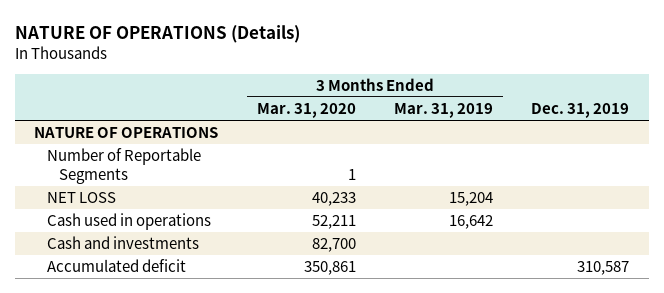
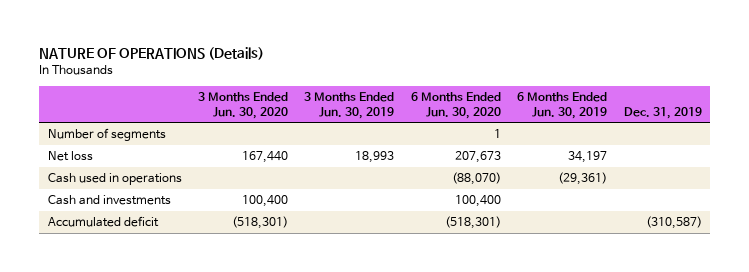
- | 3 Months Ended Mar. 31, 2020 | 3 Months Ended Mar. 31, 2019 | Dec. 31, 2019
+ | 3 Months Ended Jun. 30, 2020 | 3 Months Ended Jun. 30, 2019 | 6 Months Ended Jun. 30, 2020 | 6 Months Ended Jun. 30, 2019 | Dec. 31, 2019
- NATURE OF OPERATIONS
- Number of Reportable Segments | 1 | |
- NET LOSS | 40,233 | 15,204 |
+ Number of segments | | | 1 | |
+ Net loss | 167,440 | 18,993 | 207,673 | 34,197 |
- Accumulated deficit | 350,861 | | 310,587
+ Accumulated deficit | (518,301) | | (518,301) | | (310,587)

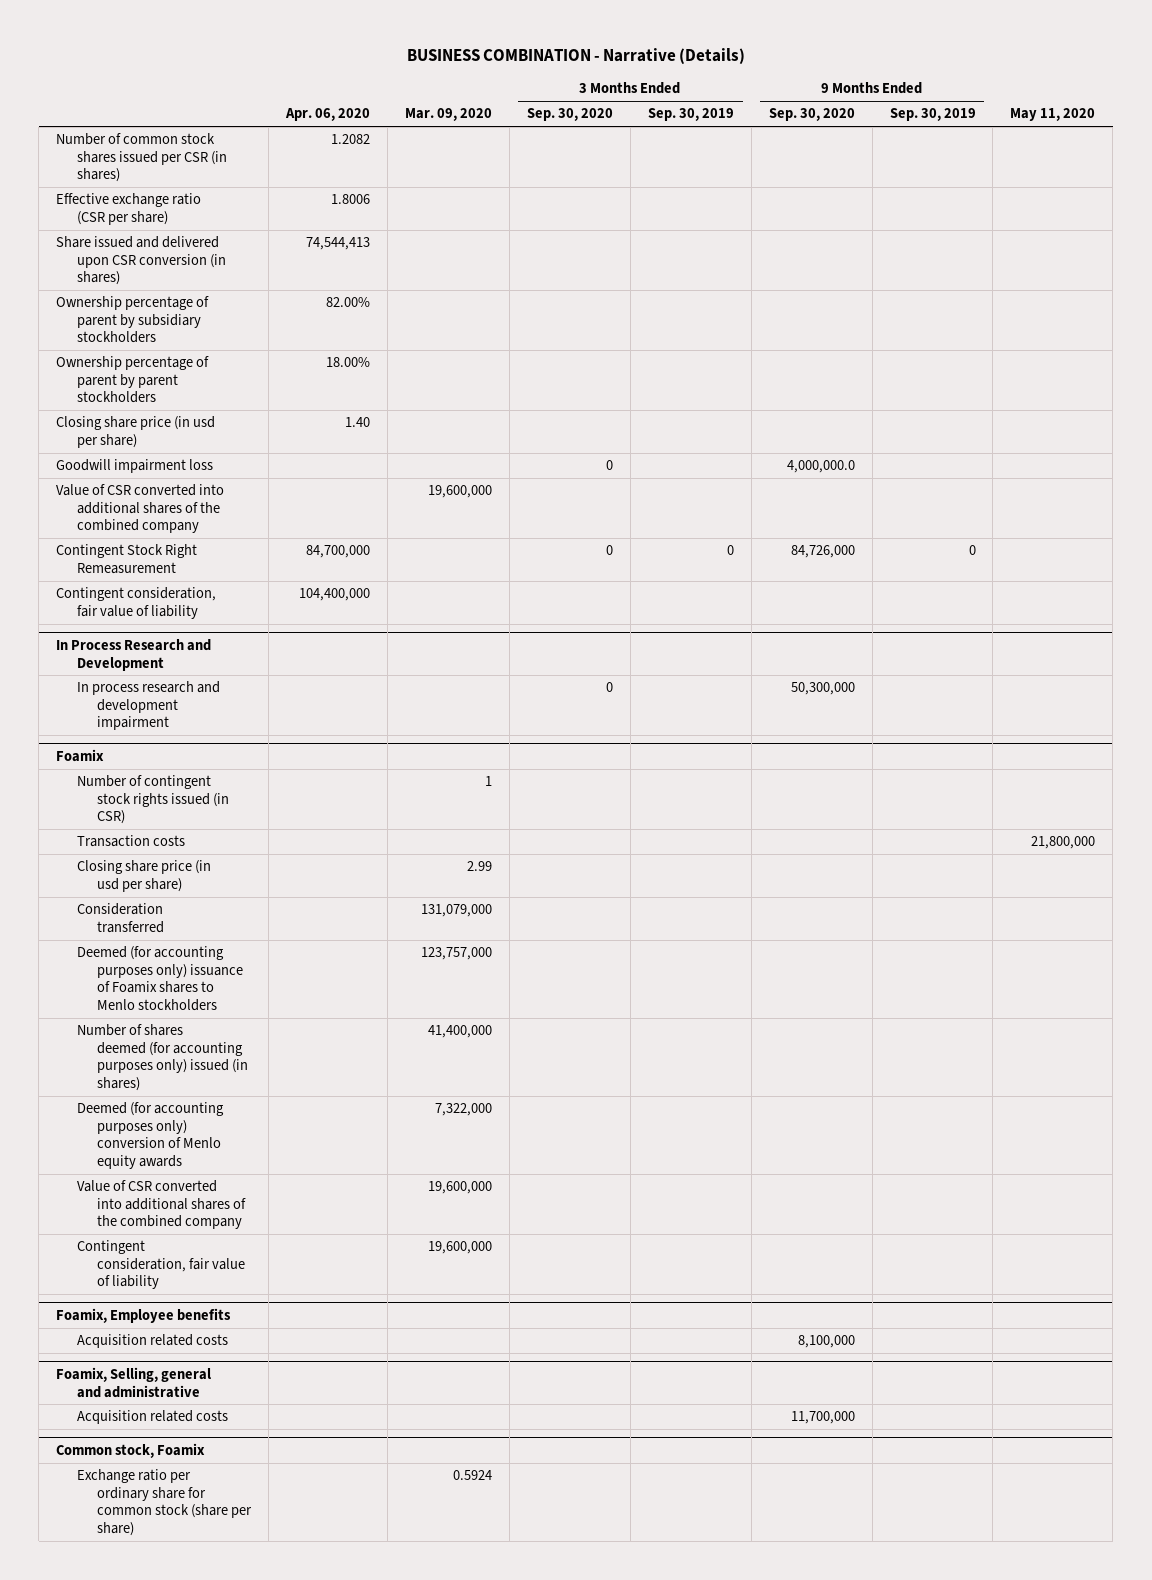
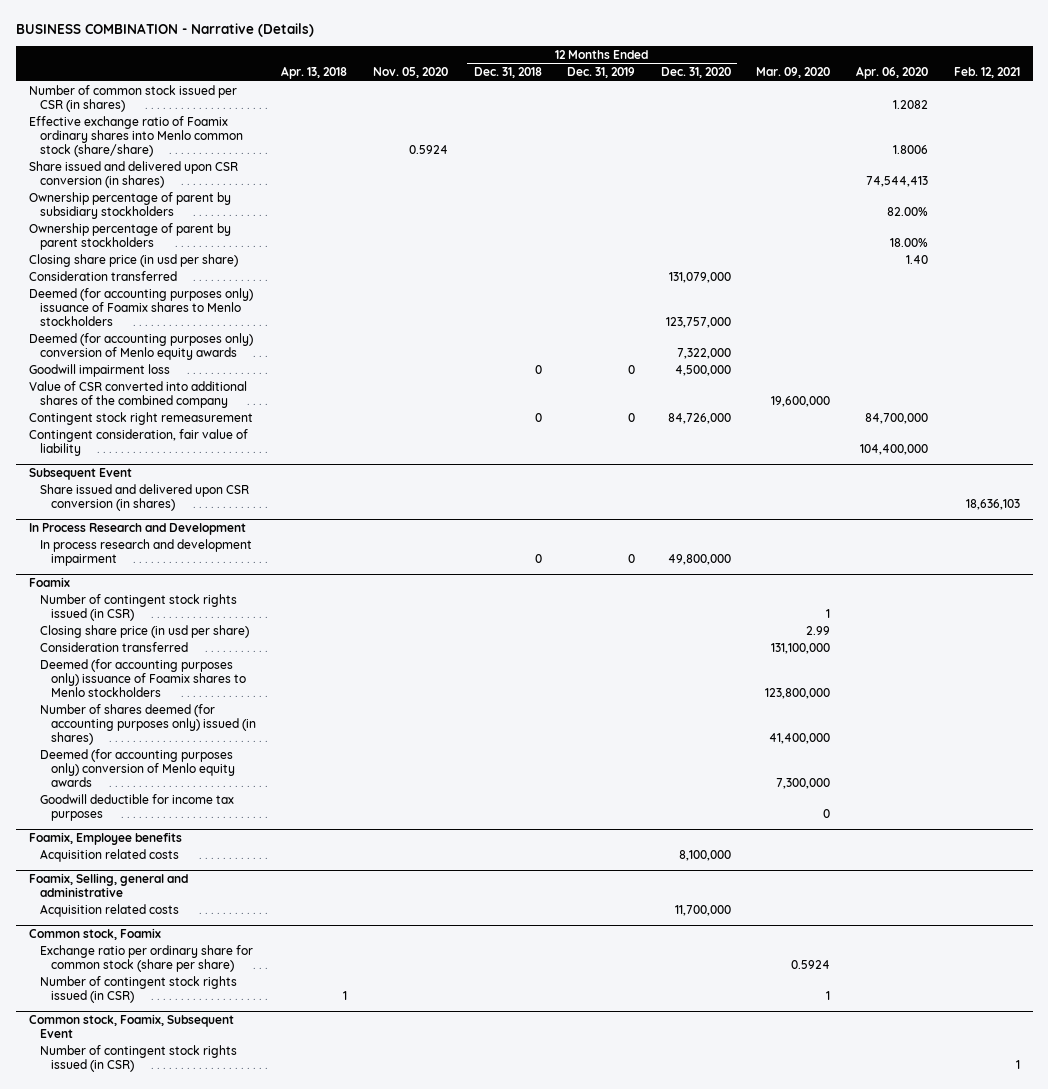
- | Apr. 06, 2020 | Mar. 09, 2020 | 3 Months Ended Sep. 30, 2020 | 3 Months Ended Sep. 30, 2019 | 9 Months Ended Sep. 30, 2020 | 9 Months Ended Sep. 30, 2019 | May 11, 2020
+ | Apr. 13, 2018 | Nov. 05, 2020 | 12 Months Ended Dec. 31, 2018 | 12 Months Ended Dec. 31, 2019 | 12 Months Ended Dec. 31, 2020 | Mar. 09, 2020 | Apr. 06, 2020 | Feb. 12, 2021
- Number of common stock shares issued per CSR (in shares) | 1.2082 | | | | | |
- Effective exchange ratio (CSR per share) | 1.8006 | | | | | |
+ Number of common stock issued per CSR (in shares) | | | | | | | 1.2082 |
+ Effective exchange ratio of Foamix ordinary shares into Menlo common stock (share/share) | | 0.5924 | | | | | 1.8006 |
+ Consideration transferred | | | | | 131,079,000 | | |
+ Deemed (for accounting purposes only) issuance of Foamix shares to Menlo stockholders | | | | | 123,757,000 | | |
+ Deemed (for accounting purposes only) conversion of Menlo equity awards | | | | | 7,322,000 | | |
- Contingent Stock Right Remeasurement | 84,700,000 | | 0 | 0 | 84,726,000 | 0 |
+ Contingent stock right remeasurement | | | 0 | 0 | 84,726,000 | | 84,700,000 |
+ Subsequent Event
+ Share issued and delivered upon CSR conversion (in shares) | | | | | | | | 18,636,103
@ Foamix
- Transaction costs | | | | | | | 21,800,000
- Consideration transferred | | 131,079,000 | | | | |
- Deemed (for accounting purposes only) issuance of Foamix shares to Menlo stockholders | | 123,757,000 | | | | |
+ Consideration transferred | | | | | | 131,100,000 | |
+ Deemed (for accounting purposes only) issuance of Foamix shares to Menlo stockholders | | | | | | 123,800,000 | |
- Deemed (for accounting purposes only) conversion of Menlo equity awards | | 7,322,000 | | | | |
- Value of CSR converted into additional shares of the combined company | | 19,600,000 | | | | |
- Contingent consideration, fair value of liability | | 19,600,000 | | | | |
+ Deemed (for accounting purposes only) conversion of Menlo equity awards | | | | | | 7,300,000 | |
+ Goodwill deductible for income tax purposes | | | | | | 0 | |
@ Common stock, Foamix
+ Number of contingent stock rights issued (in CSR) | 1 | | | | | 1 | |
+ Common stock, Foamix, Subsequent Event
+ Number of contingent stock rights issued (in CSR) | | | | | | | | 1

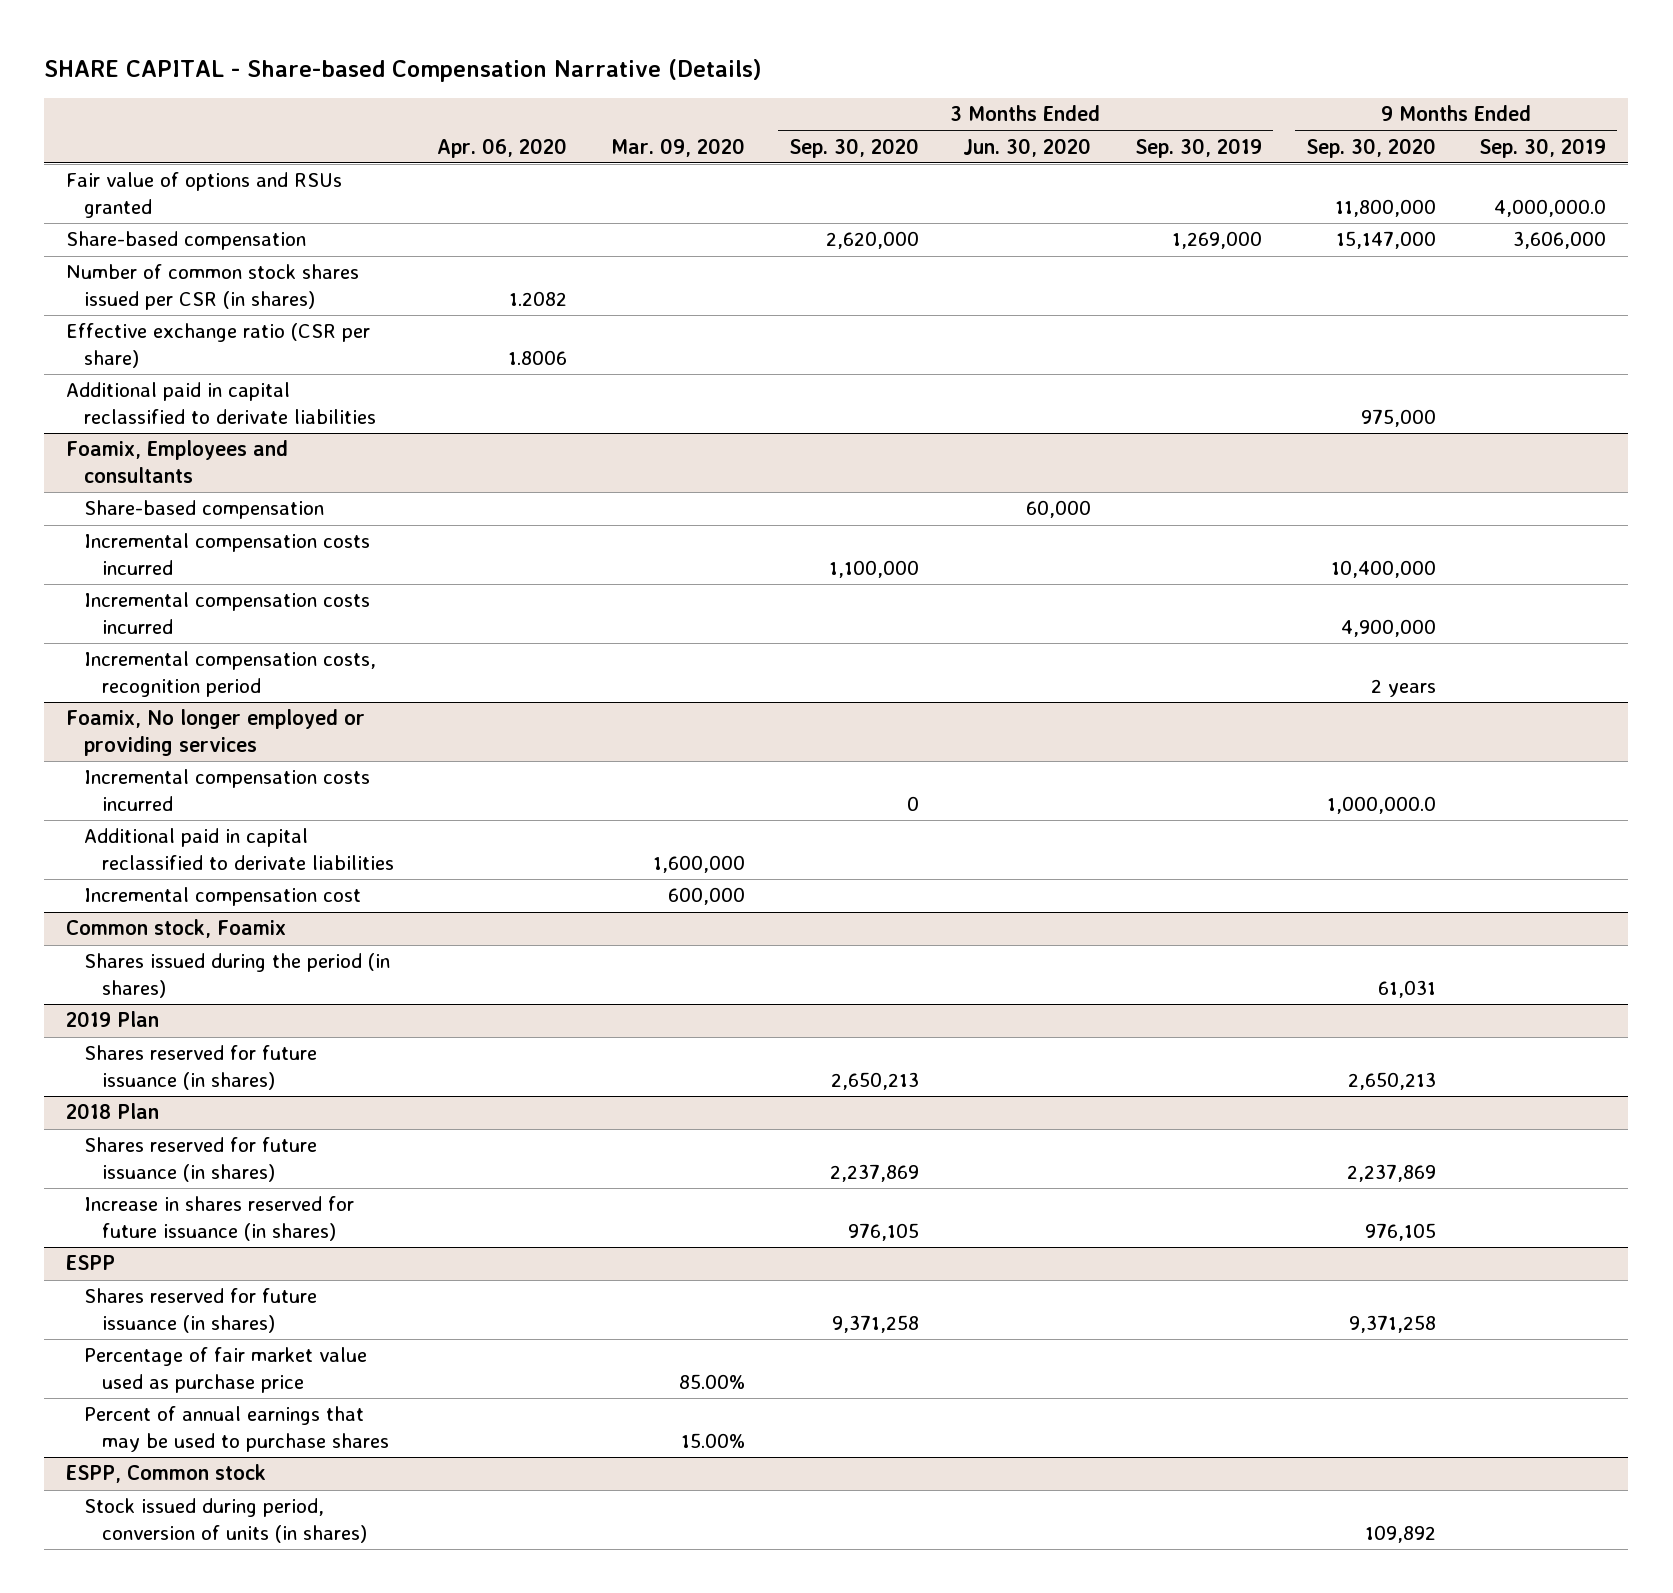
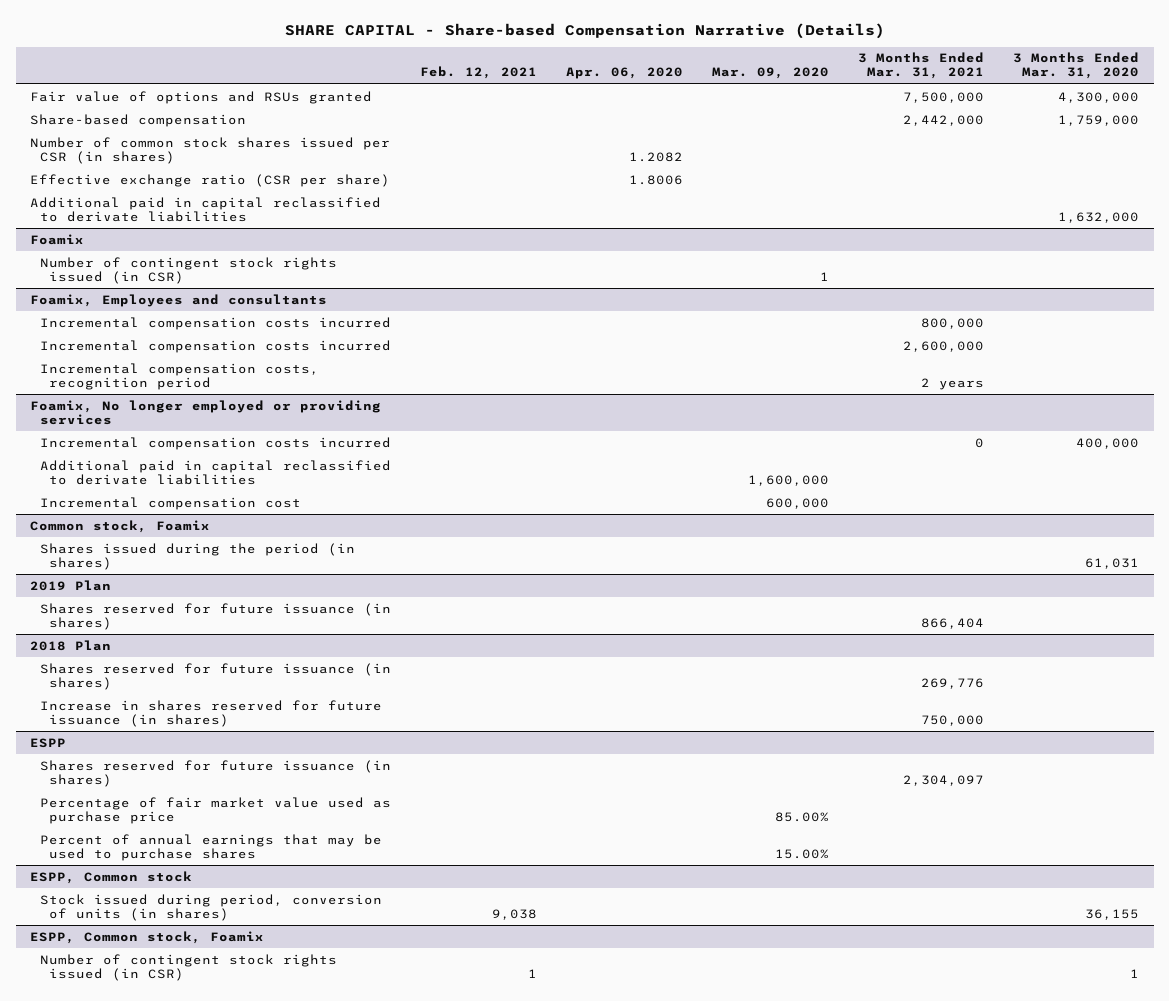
- | Apr. 06, 2020 | Mar. 09, 2020 | 3 Months Ended Sep. 30, 2020 | 3 Months Ended Jun. 30, 2020 | 3 Months Ended Sep. 30, 2019 | 9 Months Ended Sep. 30, 2020 | 9 Months Ended Sep. 30, 2019
+ | Feb. 12, 2021 | Apr. 06, 2020 | Mar. 09, 2020 | 3 Months Ended Mar. 31, 2021 | 3 Months Ended Mar. 31, 2020
+ Foamix
+ Number of contingent stock rights issued (in CSR) | | | 1 | |
@ Foamix, Employees and consultants
- Share-based compensation | | | | 60,000 | | |
+ ESPP, Common stock, Foamix
+ Number of contingent stock rights issued (in CSR) | 1 | | | | 1

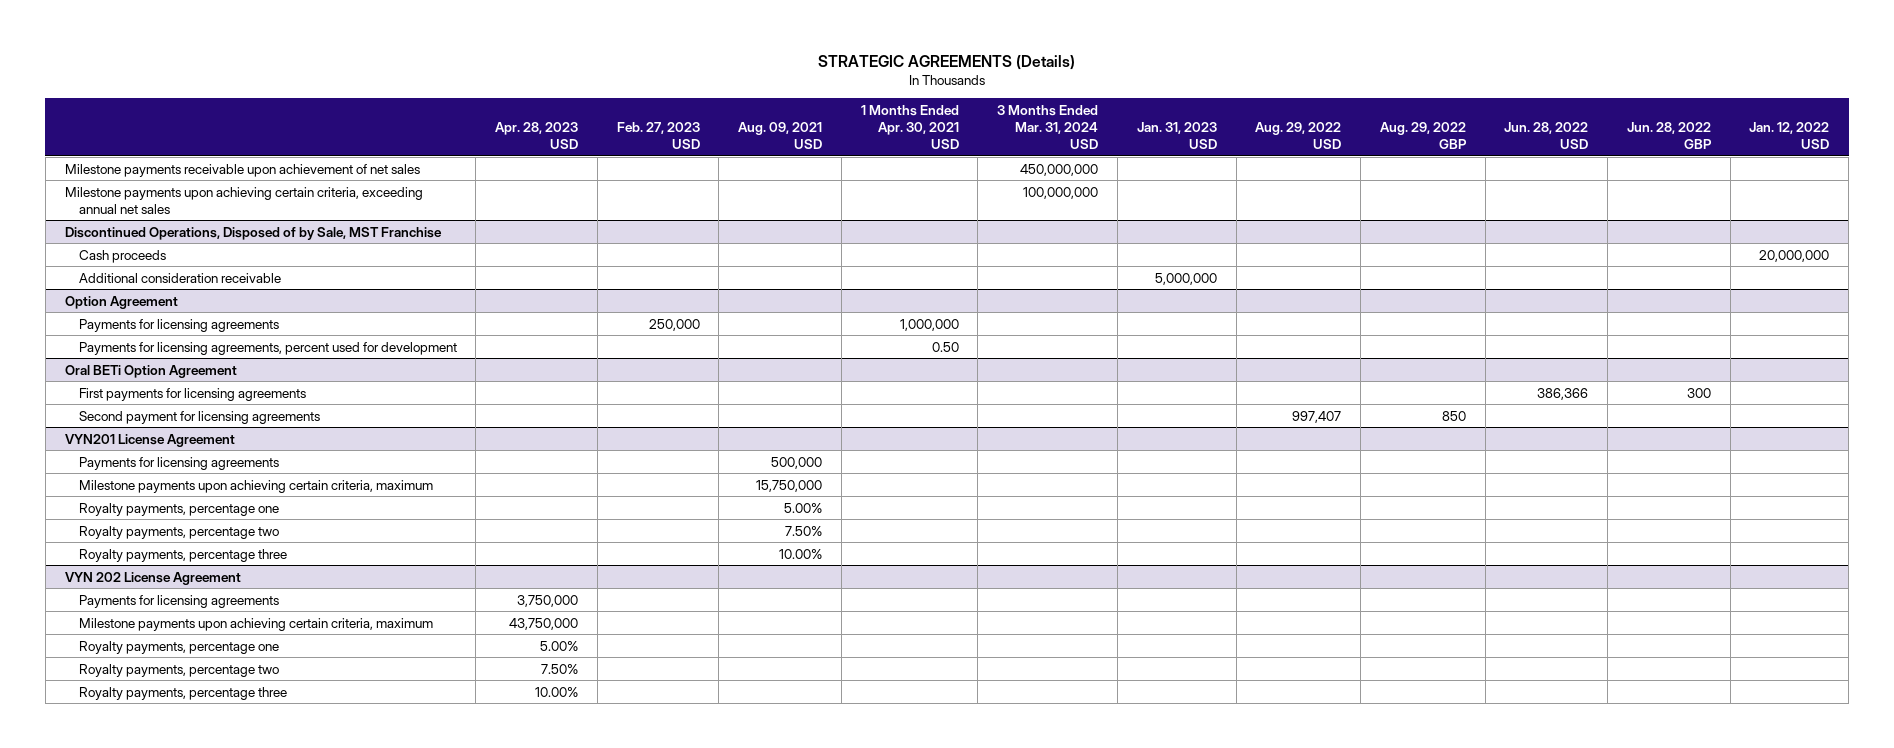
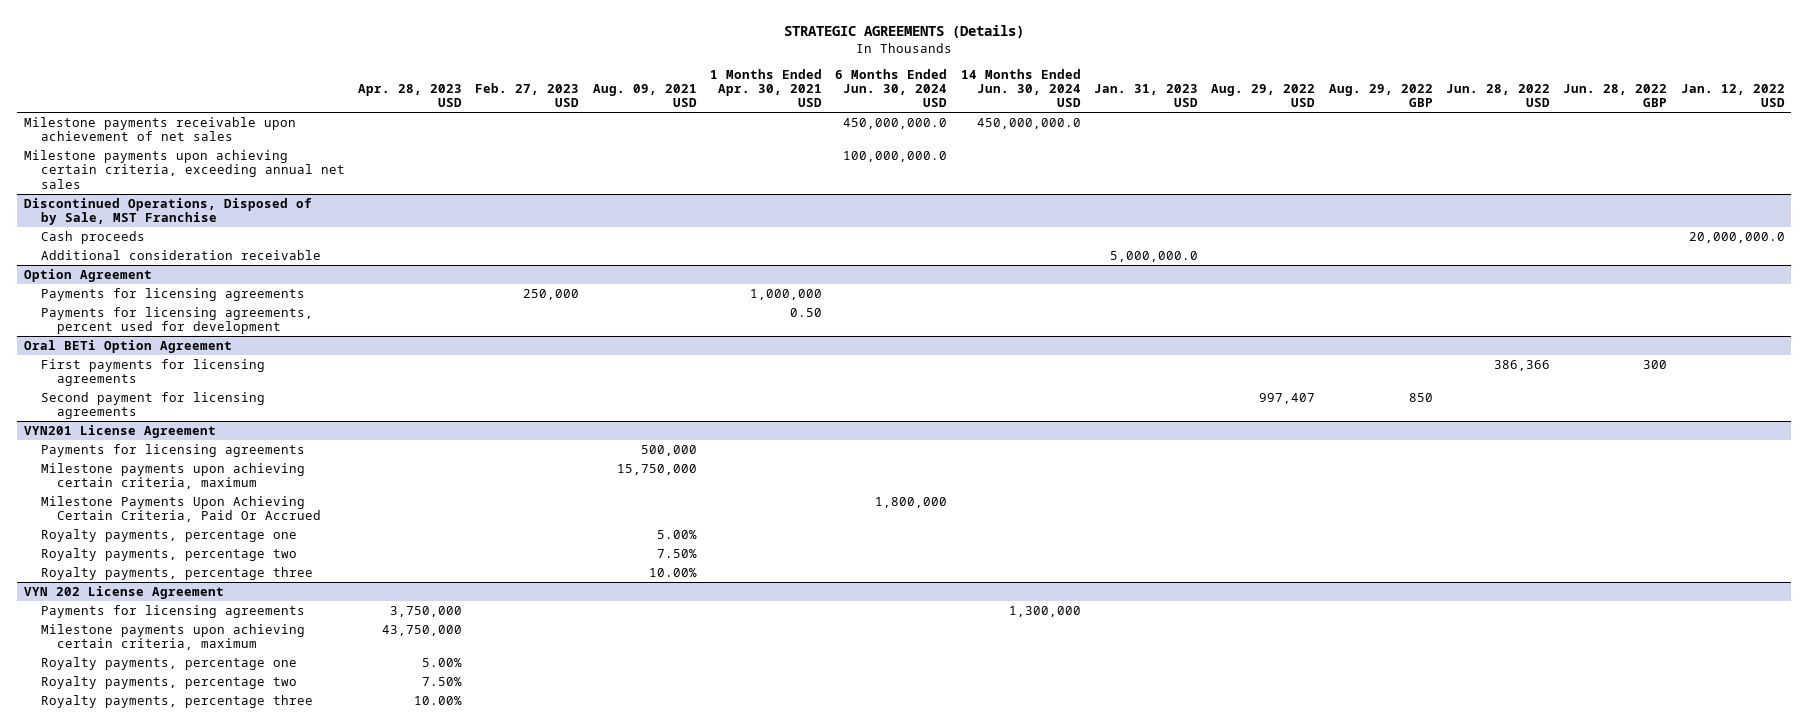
- | Apr. 28, 2023 USD | Feb. 27, 2023 USD | Aug. 09, 2021 USD | 1 Months Ended Apr. 30, 2021 USD | 3 Months Ended Mar. 31, 2024 USD | Jan. 31, 2023 USD | Aug. 29, 2022 USD | Aug. 29, 2022 GBP | Jun. 28, 2022 USD | Jun. 28, 2022 GBP | Jan. 12, 2022 USD
+ | Apr. 28, 2023 USD | Feb. 27, 2023 USD | Aug. 09, 2021 USD | 1 Months Ended Apr. 30, 2021 USD | 6 Months Ended Jun. 30, 2024 USD | 14 Months Ended Jun. 30, 2024 USD | Jan. 31, 2023 USD | Aug. 29, 2022 USD | Aug. 29, 2022 GBP | Jun. 28, 2022 USD | Jun. 28, 2022 GBP | Jan. 12, 2022 USD
@ Discontinued Operations, Disposed of by Sale, MST Franchise
- Cash proceeds | | | | | | | | | | | 20,000,000
- Additional consideration receivable | | | | | | 5,000,000 | | | | |
+ Cash proceeds | | | | | | | | | | | | 20,000,000.0
+ Additional consideration receivable | | | | | | | 5,000,000.0 | | | | |
@ VYN201 License Agreement
+ Milestone Payments Upon Achieving Certain Criteria, Paid Or Accrued | | | | | 1,800,000 | | | | | | |

